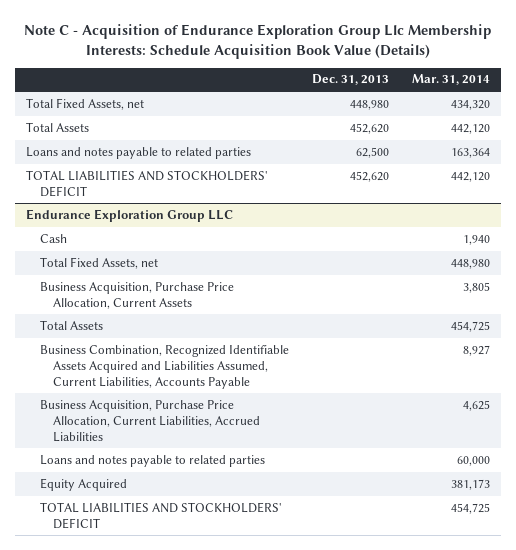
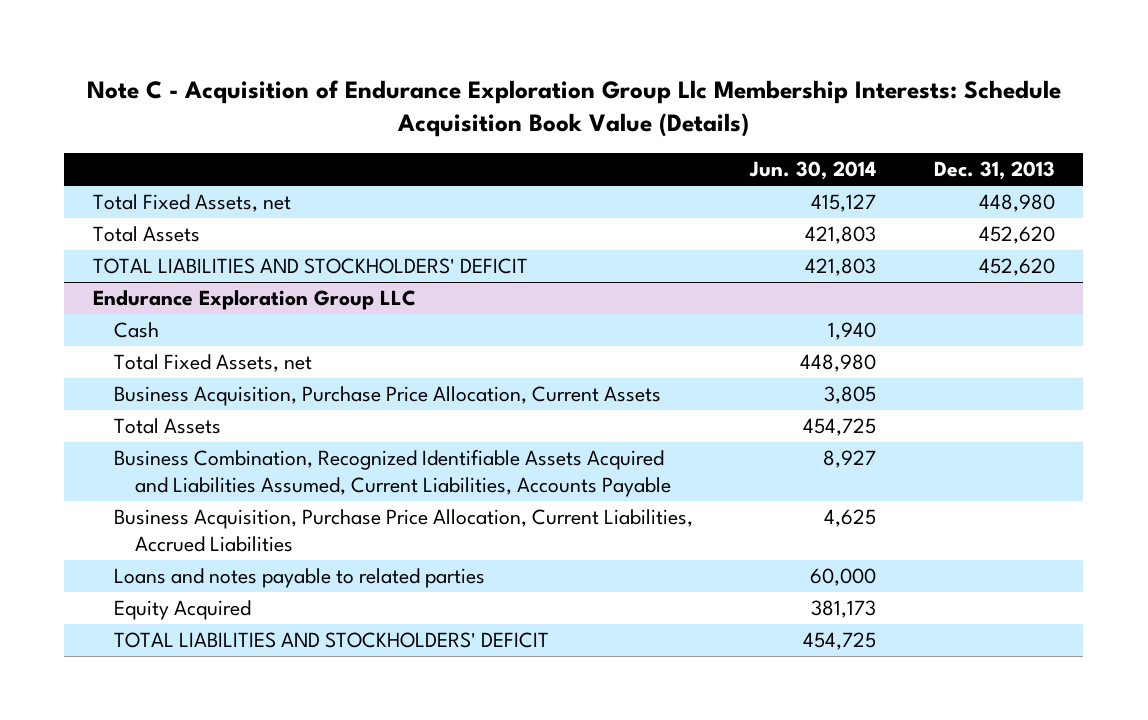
- | Dec. 31, 2013 | Mar. 31, 2014
+ | Jun. 30, 2014 | Dec. 31, 2013
- Loans and notes payable to related parties | 62,500 | 163,364

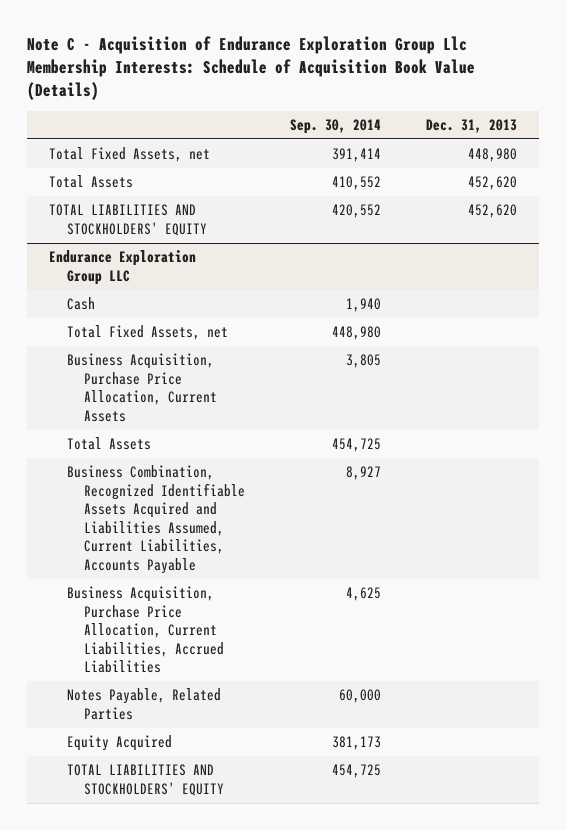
- Note C - Acquisition of Endurance Exploration Group Llc Membership Interests: Schedule Acquisition Book Value (Details)
+ Note C - Acquisition of Endurance Exploration Group Llc Membership Interests: Schedule of Acquisition Book Value (Details)
- | Jun. 30, 2014 | Dec. 31, 2013
+ | Sep. 30, 2014 | Dec. 31, 2013
- TOTAL LIABILITIES AND STOCKHOLDERS' DEFICIT | 421,803 | 452,620
+ TOTAL LIABILITIES AND STOCKHOLDERS' EQUITY | 420,552 | 452,620
@ Endurance Exploration Group LLC
- Loans and notes payable to related parties | 60,000 |
+ Notes Payable, Related Parties | 60,000 |
- TOTAL LIABILITIES AND STOCKHOLDERS' DEFICIT | 454,725 |
+ TOTAL LIABILITIES AND STOCKHOLDERS' EQUITY | 454,725 |

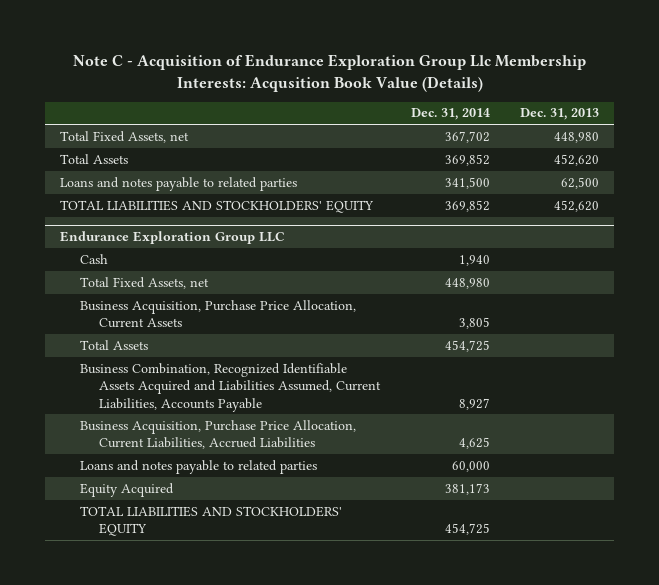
- Note C - Acquisition of Endurance Exploration Group Llc Membership Interests: Schedule of Acquisition Book Value (Details)
+ Note C - Acquisition of Endurance Exploration Group Llc Membership Interests: Acqusition Book Value (Details)
- | Sep. 30, 2014 | Dec. 31, 2013
+ | Dec. 31, 2014 | Dec. 31, 2013
+ Loans and notes payable to related parties | 341,500 | 62,500
@ Endurance Exploration Group LLC
- Notes Payable, Related Parties | 60,000 |
+ Loans and notes payable to related parties | 60,000 |

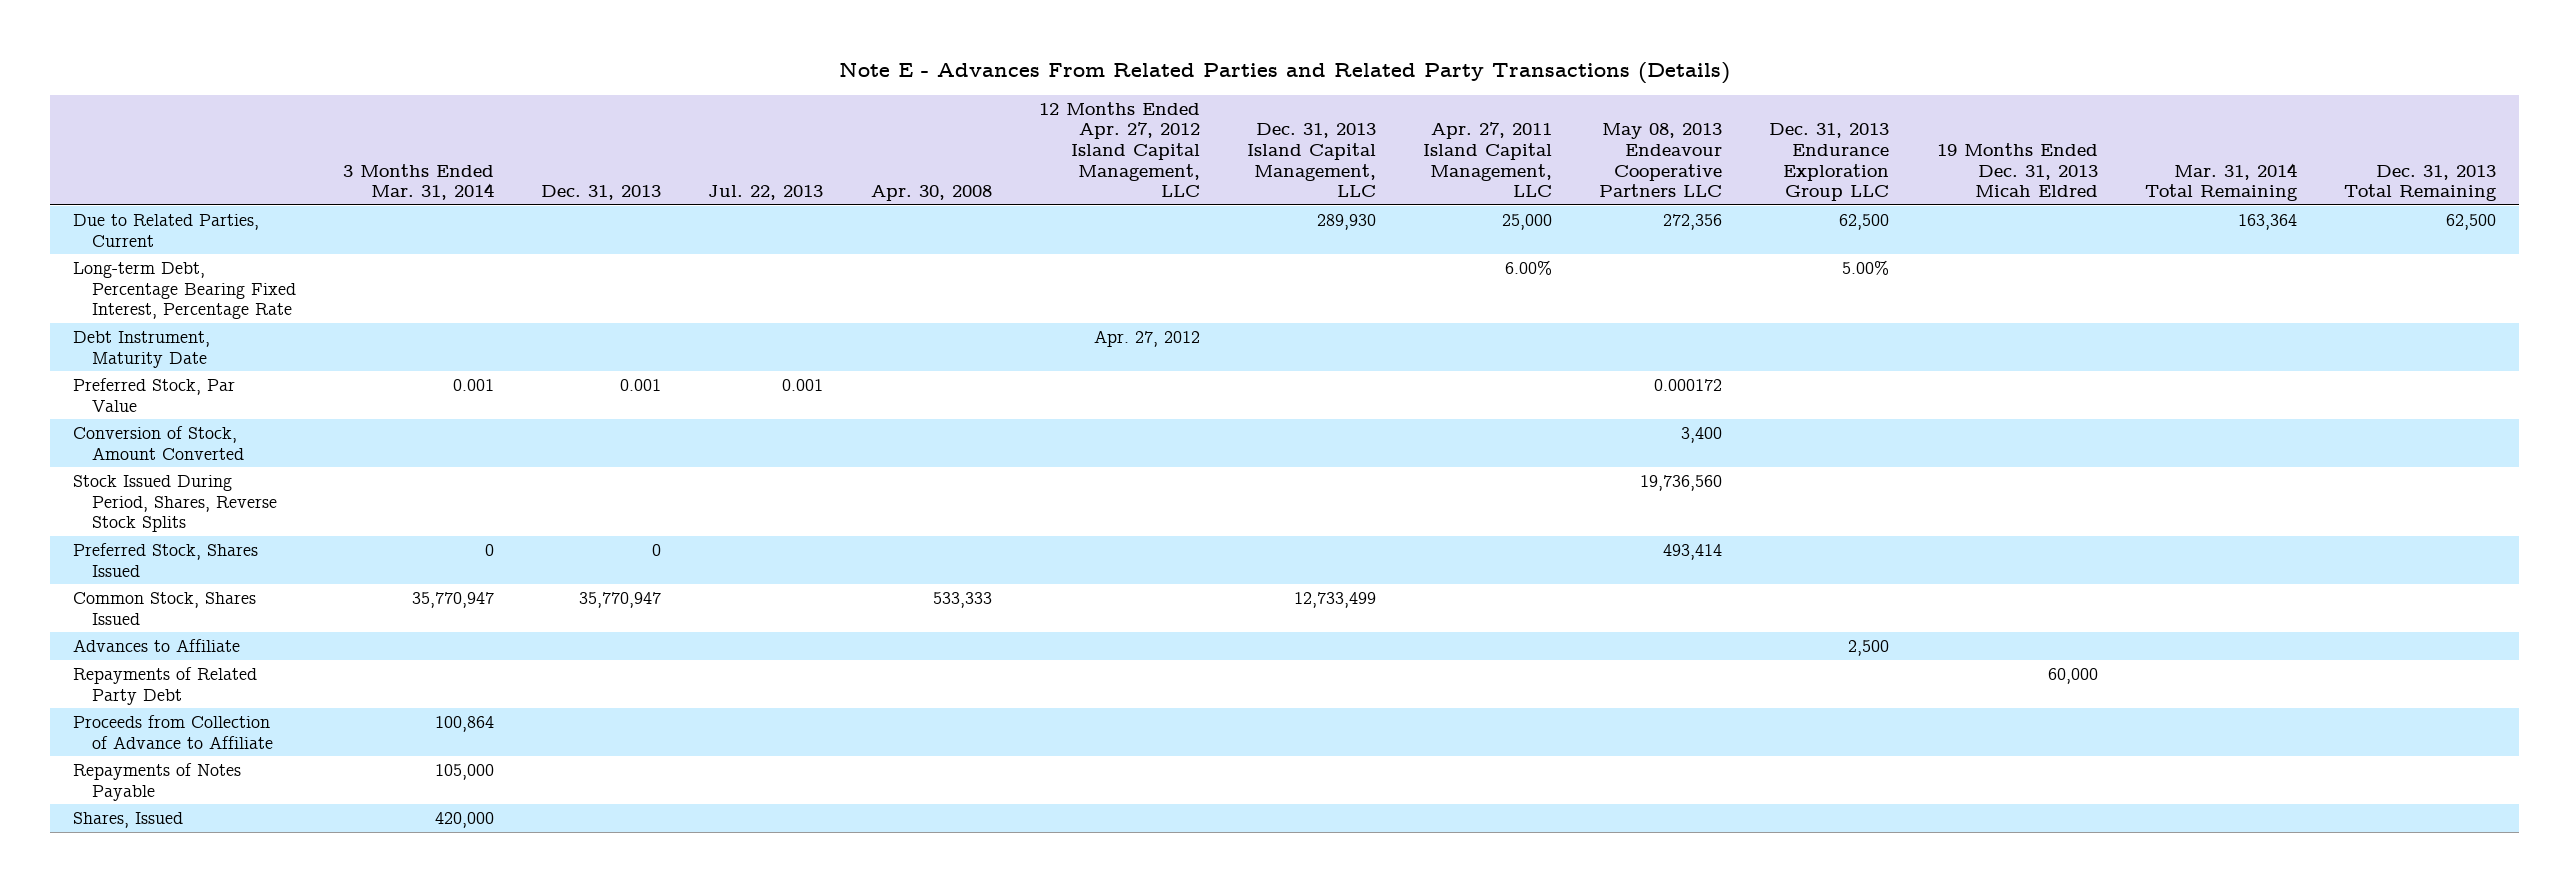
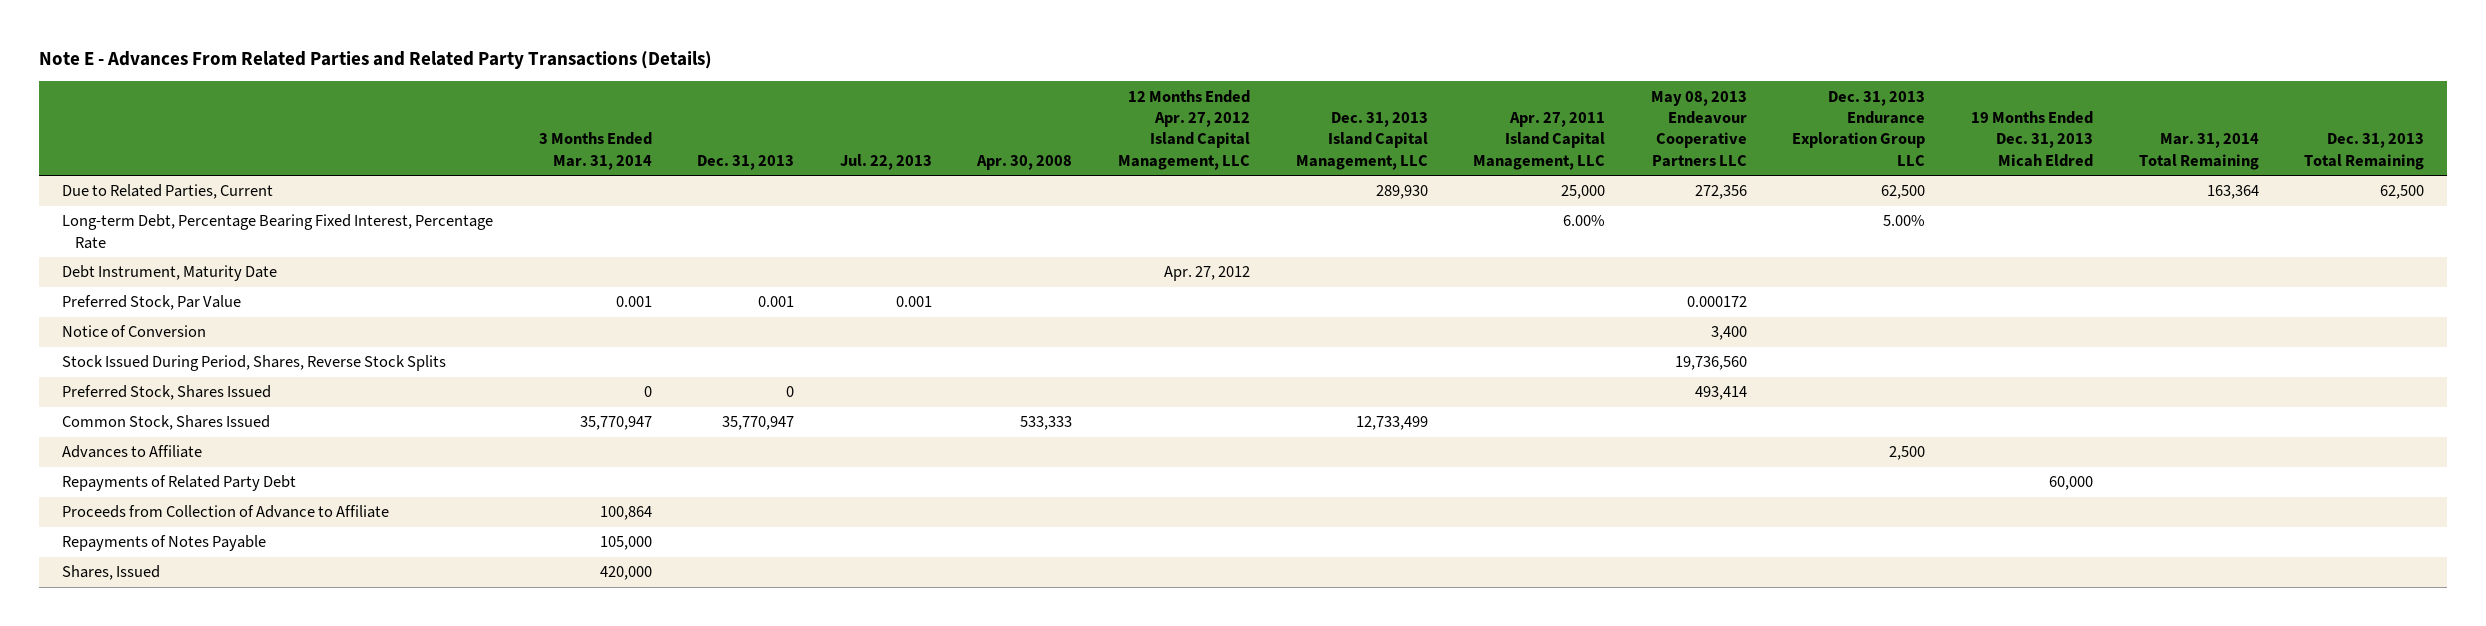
- Conversion of Stock, Amount Converted | | | | | | | | 3,400 | | | |
+ Notice of Conversion | | | | | | | | 3,400 | | | |

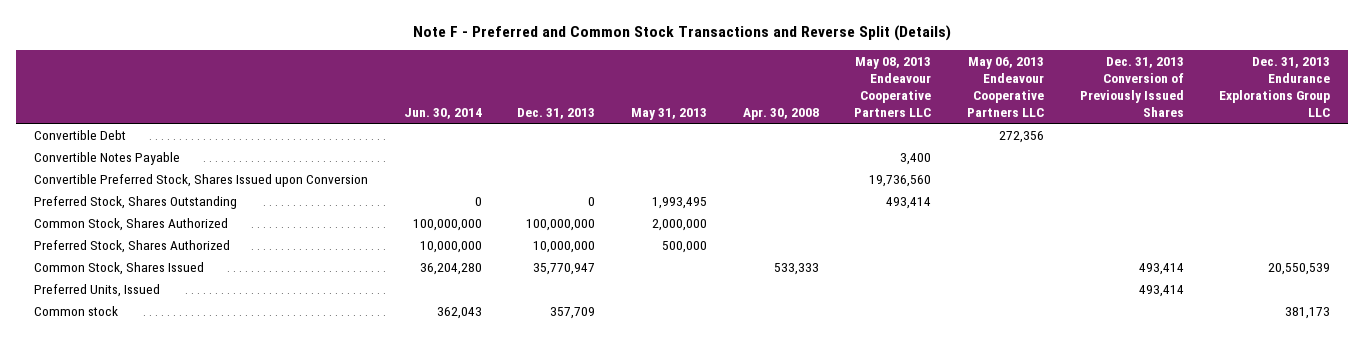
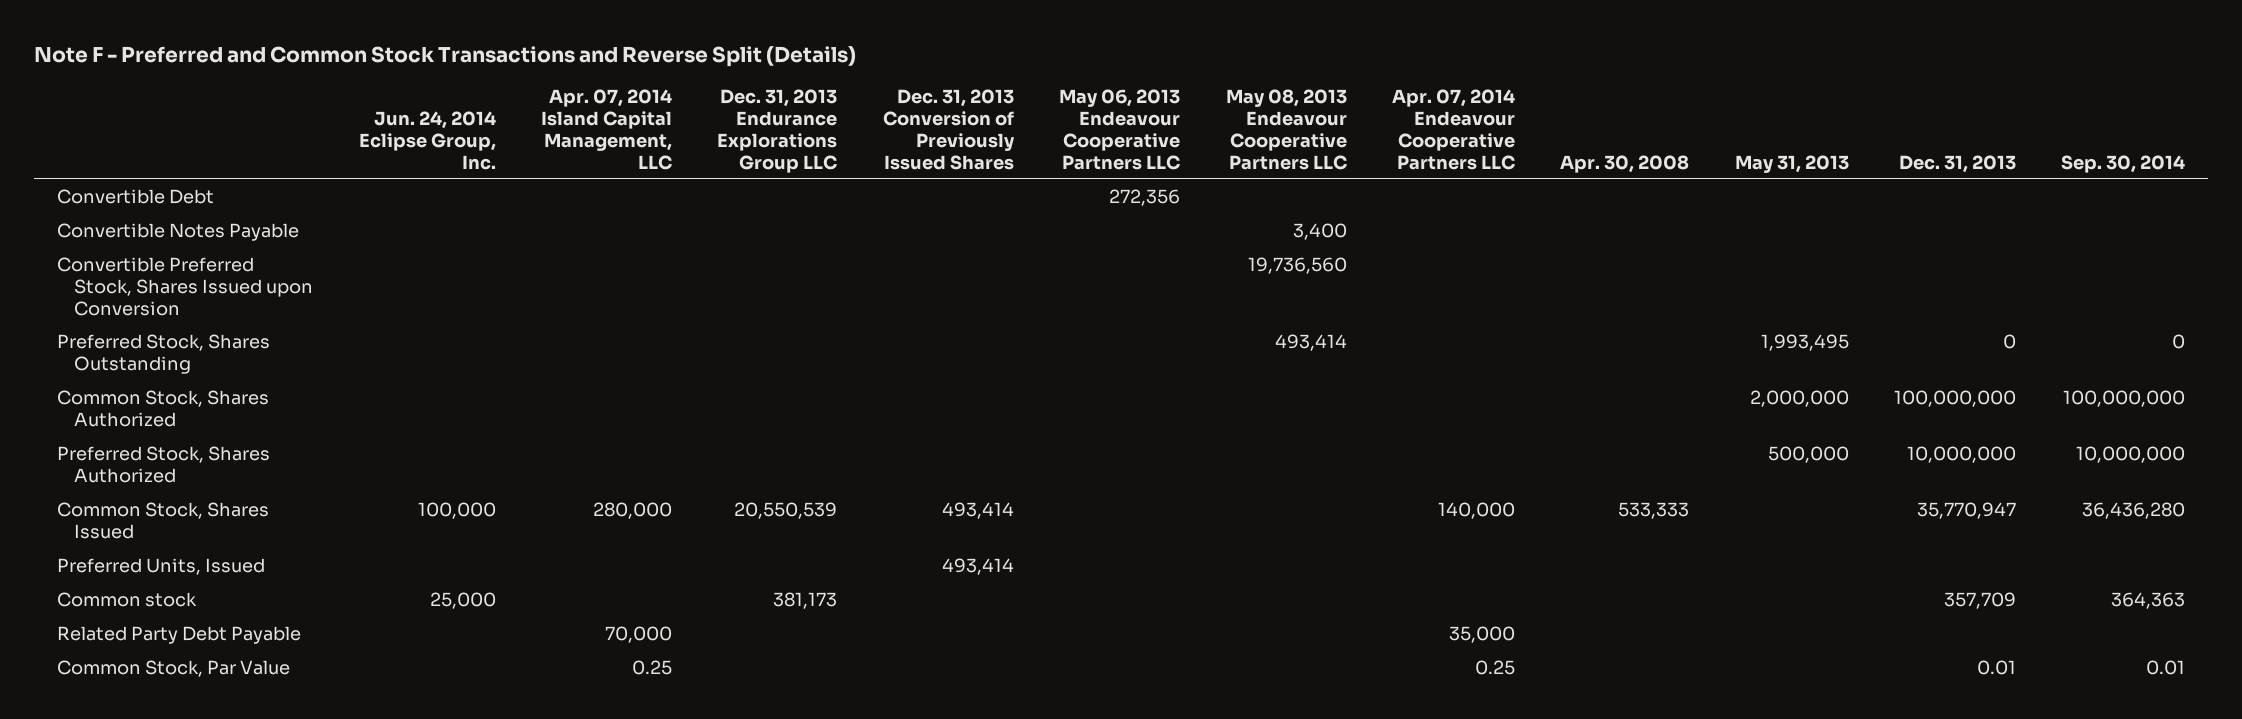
- | Jun. 30, 2014 | Dec. 31, 2013 | May 31, 2013 | Apr. 30, 2008 | May 08, 2013 Endeavour Cooperative Partners LLC | May 06, 2013 Endeavour Cooperative Partners LLC | Dec. 31, 2013 Conversion of Previously Issued Shares | Dec. 31, 2013 Endurance Explorations Group LLC
+ | Jun. 24, 2014 Eclipse Group, Inc. | Apr. 07, 2014 Island Capital Management, LLC | Dec. 31, 2013 Endurance Explorations Group LLC | Dec. 31, 2013 Conversion of Previously Issued Shares | May 06, 2013 Endeavour Cooperative Partners LLC | May 08, 2013 Endeavour Cooperative Partners LLC | Apr. 07, 2014 Endeavour Cooperative Partners LLC | Apr. 30, 2008 | May 31, 2013 | Dec. 31, 2013 | Sep. 30, 2014
+ Related Party Debt Payable | | 70,000 | | | | | 35,000 | | | |
+ Common Stock, Par Value | | 0.25 | | | | | 0.25 | | | 0.01 | 0.01

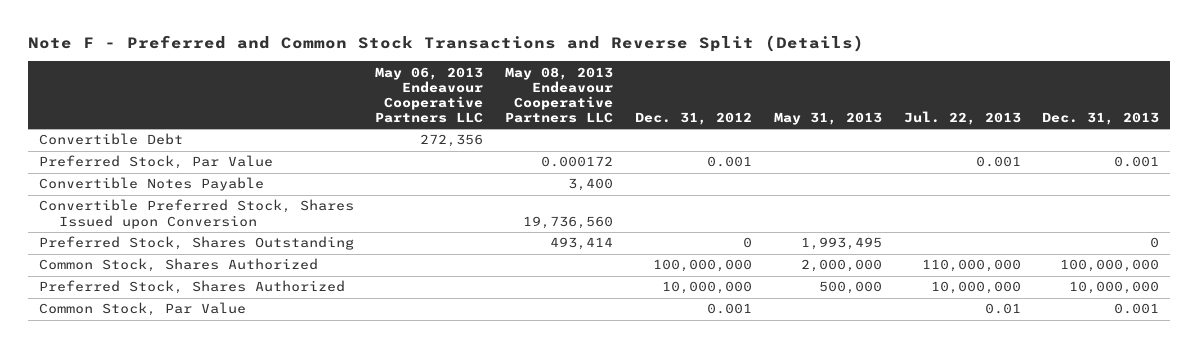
- | Jun. 24, 2014 Eclipse Group, Inc. | Apr. 07, 2014 Island Capital Management, LLC | Dec. 31, 2013 Endurance Explorations Group LLC | Dec. 31, 2013 Conversion of Previously Issued Shares | May 06, 2013 Endeavour Cooperative Partners LLC | May 08, 2013 Endeavour Cooperative Partners LLC | Apr. 07, 2014 Endeavour Cooperative Partners LLC | Apr. 30, 2008 | May 31, 2013 | Dec. 31, 2013 | Sep. 30, 2014
+ | May 06, 2013 Endeavour Cooperative Partners LLC | May 08, 2013 Endeavour Cooperative Partners LLC | Dec. 31, 2012 | May 31, 2013 | Jul. 22, 2013 | Dec. 31, 2013
+ Preferred Stock, Par Value | | 0.000172 | 0.001 | | 0.001 | 0.001
- Common Stock, Shares Issued | 100,000 | 280,000 | 20,550,539 | 493,414 | | | 140,000 | 533,333 | | 35,770,947 | 36,436,280
- Preferred Units, Issued | | | | 493,414 | | | | | | |
- Common stock | 25,000 | | 381,173 | | | | | | | 357,709 | 364,363
- Related Party Debt Payable | | 70,000 | | | | | 35,000 | | | |
- Common Stock, Par Value | | 0.25 | | | | | 0.25 | | | 0.01 | 0.01
+ Common Stock, Par Value | | | 0.001 | | 0.01 | 0.001

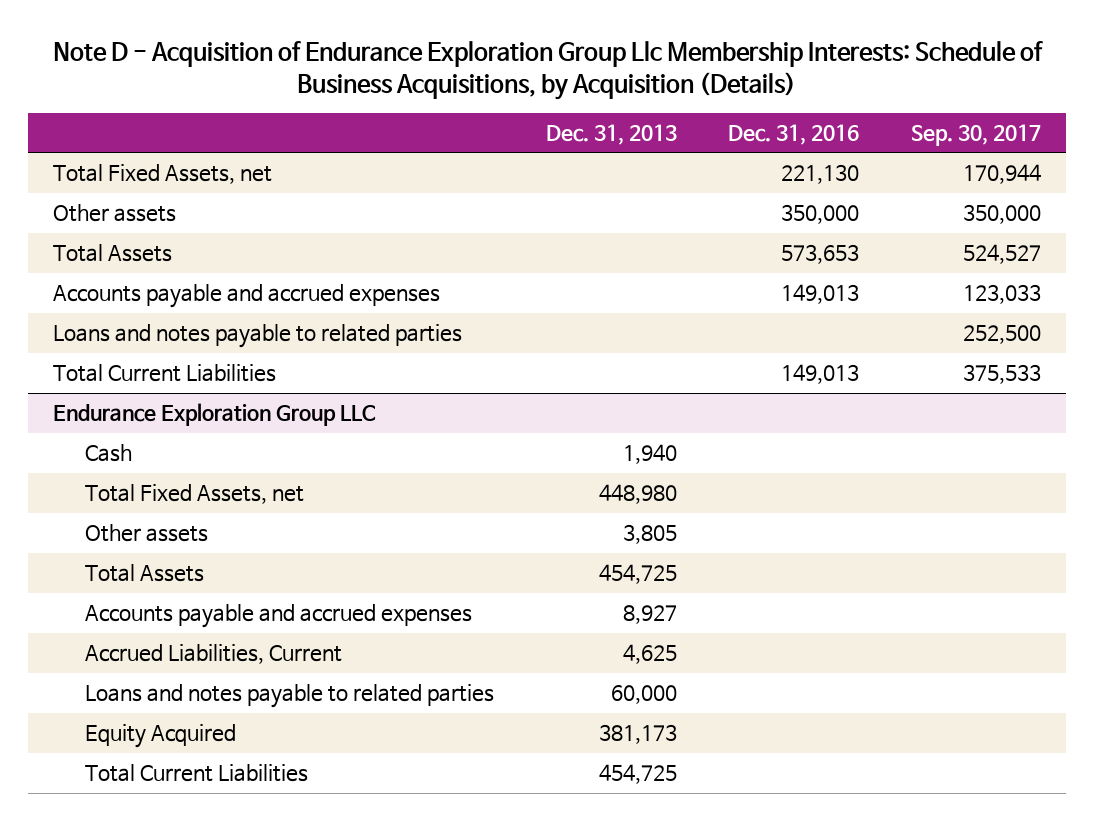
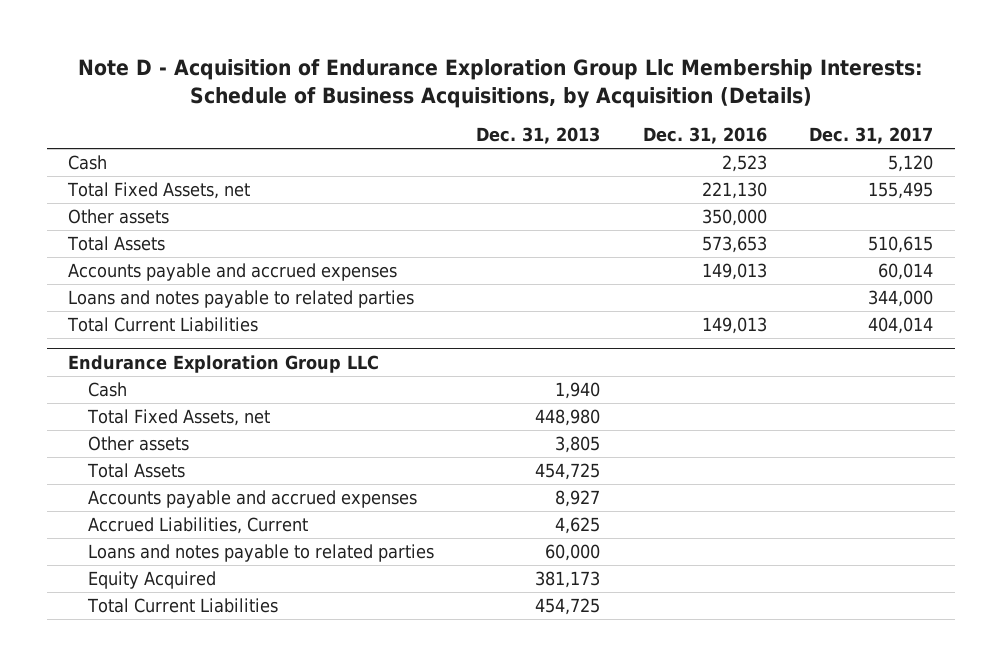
- | Dec. 31, 2013 | Dec. 31, 2016 | Sep. 30, 2017
+ | Dec. 31, 2013 | Dec. 31, 2016 | Dec. 31, 2017
+ Cash | | 2,523 | 5,120

